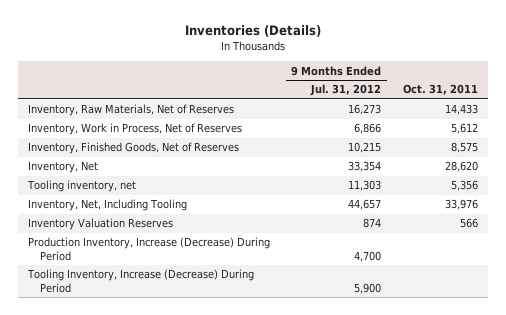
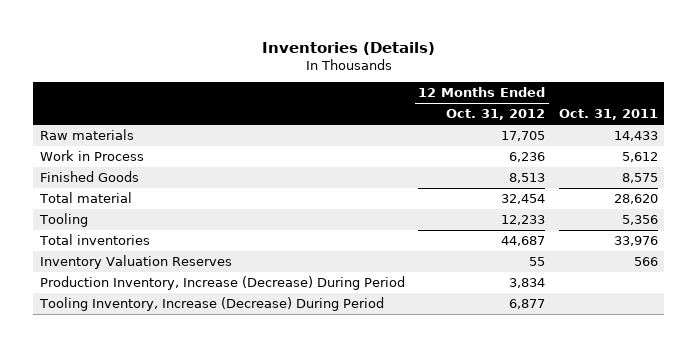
- | 9 Months Ended Jul. 31, 2012 | Oct. 31, 2011
+ | 12 Months Ended Oct. 31, 2012 | Oct. 31, 2011
- Inventory, Raw Materials, Net of Reserves | 16,273 | 14,433
- Inventory, Work in Process, Net of Reserves | 6,866 | 5,612
- Inventory, Finished Goods, Net of Reserves | 10,215 | 8,575
- Inventory, Net | 33,354 | 28,620
- Tooling inventory, net | 11,303 | 5,356
- Inventory, Net, Including Tooling | 44,657 | 33,976
+ Raw materials | 17,705 | 14,433
+ Work in Process | 6,236 | 5,612
+ Finished Goods | 8,513 | 8,575
+ Total material | 32,454 | 28,620
+ Tooling | 12,233 | 5,356
+ Total inventories | 44,687 | 33,976

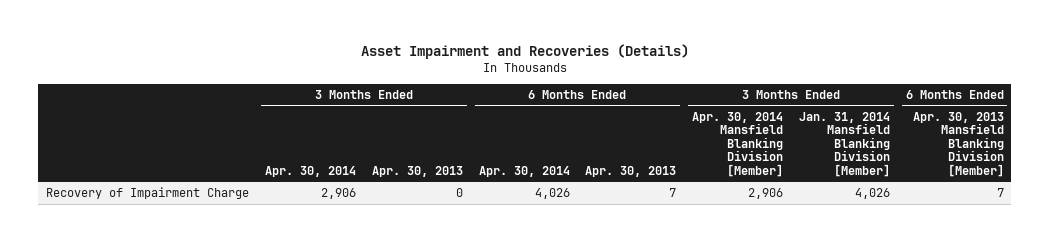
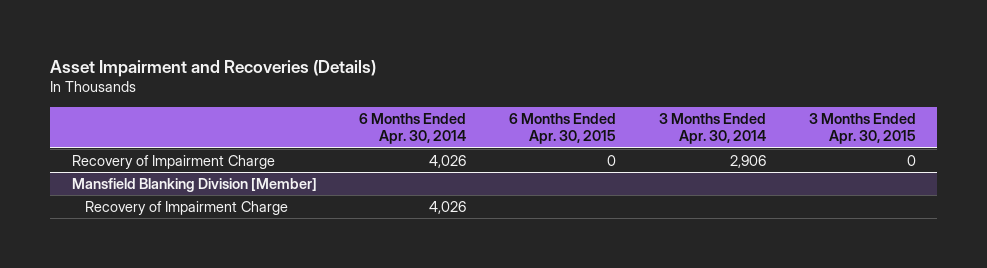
- | 3 Months Ended Apr. 30, 2014 | 3 Months Ended Apr. 30, 2013 | 6 Months Ended Apr. 30, 2014 | 6 Months Ended Apr. 30, 2013 | 3 Months Ended Apr. 30, 2014 Mansfield Blanking Division [Member] | 3 Months Ended Jan. 31, 2014 Mansfield Blanking Division [Member] | 6 Months Ended Apr. 30, 2013 Mansfield Blanking Division [Member]
+ | 6 Months Ended Apr. 30, 2014 | 6 Months Ended Apr. 30, 2015 | 3 Months Ended Apr. 30, 2014 | 3 Months Ended Apr. 30, 2015
+ Mansfield Blanking Division [Member]
+ Recovery of Impairment Charge | 4,026 | | |

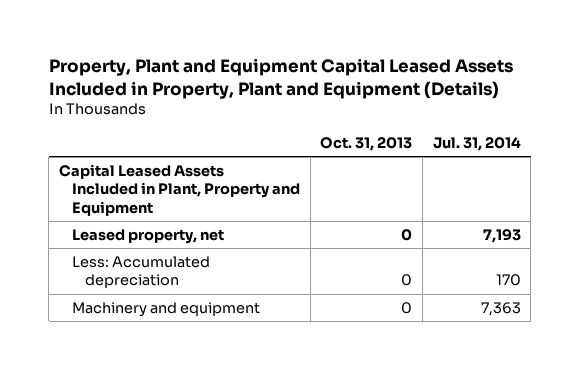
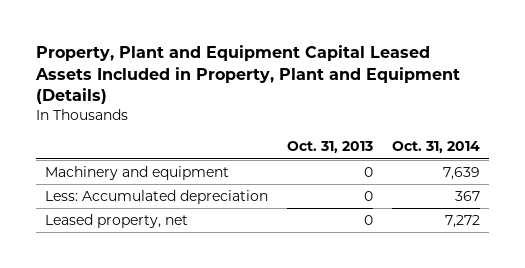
- | Oct. 31, 2013 | Jul. 31, 2014
+ | Oct. 31, 2013 | Oct. 31, 2014
- Capital Leased Assets Included in Plant, Property and Equipment
moved down: Less: Accumulated depreciation | 0 | 367
moved down: Leased property, net | 0 | 7,272

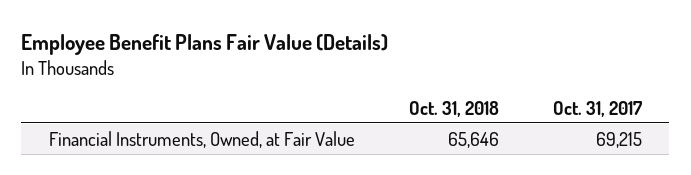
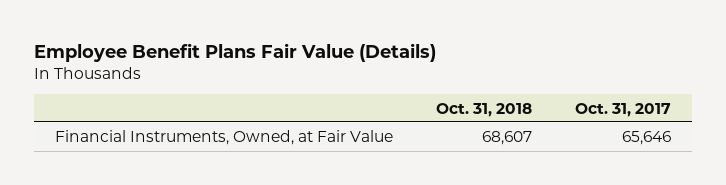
- Financial Instruments, Owned, at Fair Value | 65,646 | 69,215
+ Financial Instruments, Owned, at Fair Value | 68,607 | 65,646

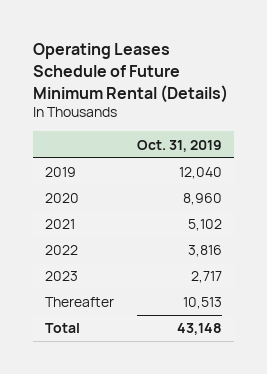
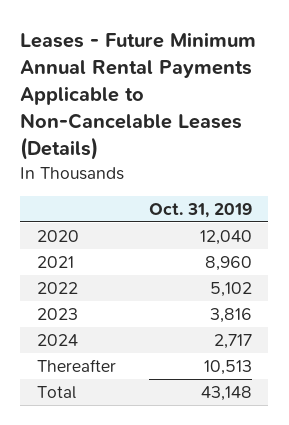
- Operating Leases Schedule of Future Minimum Rental (Details)
+ Leases - Future Minimum Annual Rental Payments Applicable to Non-Cancelable Leases (Details)
- 2019 | 12,040
- 2020 | 8,960
- 2021 | 5,102
- 2022 | 3,816
- 2023 | 2,717
+ 2020 | 12,040
+ 2021 | 8,960
+ 2022 | 5,102
+ 2023 | 3,816
+ 2024 | 2,717

